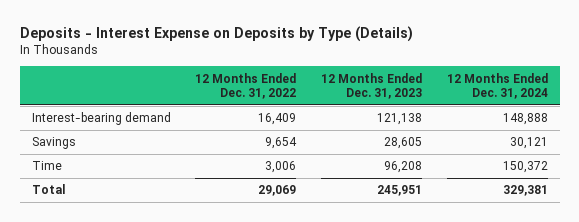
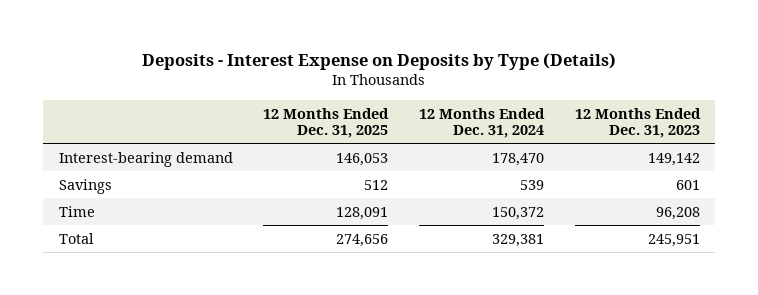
- | 12 Months Ended Dec. 31, 2022 | 12 Months Ended Dec. 31, 2023 | 12 Months Ended Dec. 31, 2024
+ | 12 Months Ended Dec. 31, 2025 | 12 Months Ended Dec. 31, 2024 | 12 Months Ended Dec. 31, 2023
- Interest-bearing demand | 16,409 | 121,138 | 148,888
- Savings | 9,654 | 28,605 | 30,121
+ Interest-bearing demand | 146,053 | 178,470 | 149,142
+ Savings | 512 | 539 | 601

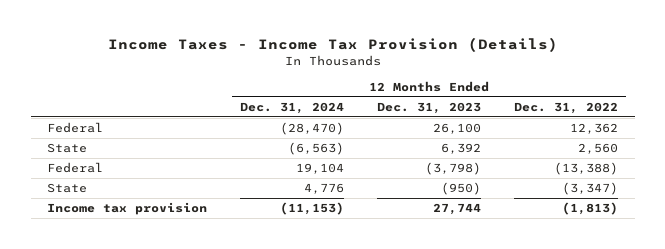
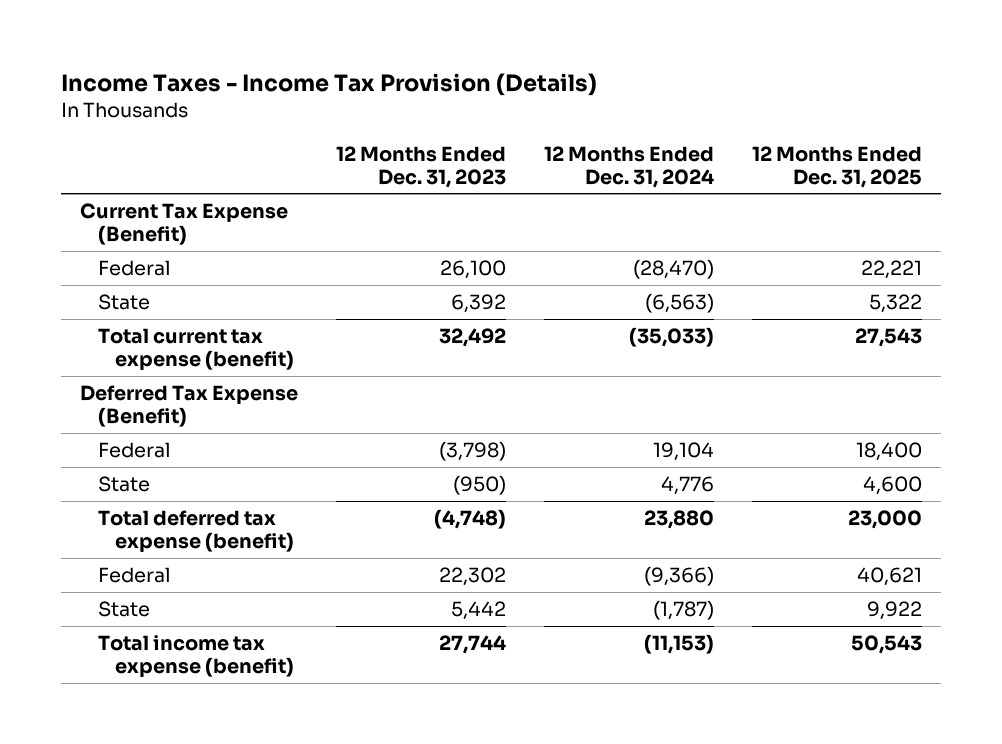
- | 12 Months Ended Dec. 31, 2024 | 12 Months Ended Dec. 31, 2023 | 12 Months Ended Dec. 31, 2022
+ | 12 Months Ended Dec. 31, 2023 | 12 Months Ended Dec. 31, 2024 | 12 Months Ended Dec. 31, 2025
+ Current Tax Expense (Benefit)
+ Total current tax expense (benefit) | 32,492 | (35,033) | 27,543
+ Deferred Tax Expense (Benefit)
- Income tax provision | (11,153) | 27,744 | (1,813)
+ Total deferred tax expense (benefit) | (4,748) | 23,880 | 23,000
+ Federal | 22,302 | (9,366) | 40,621
+ State | 5,442 | (1,787) | 9,922
+ Total income tax expense (benefit) | 27,744 | (11,153) | 50,543

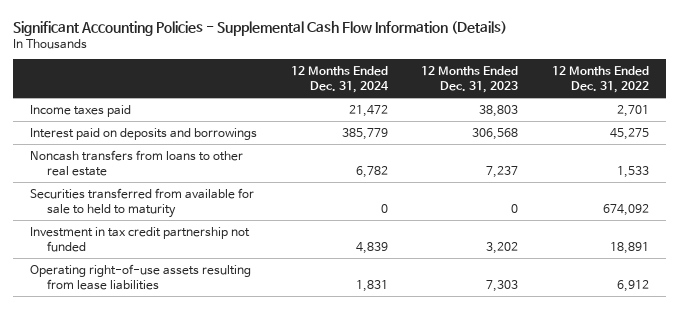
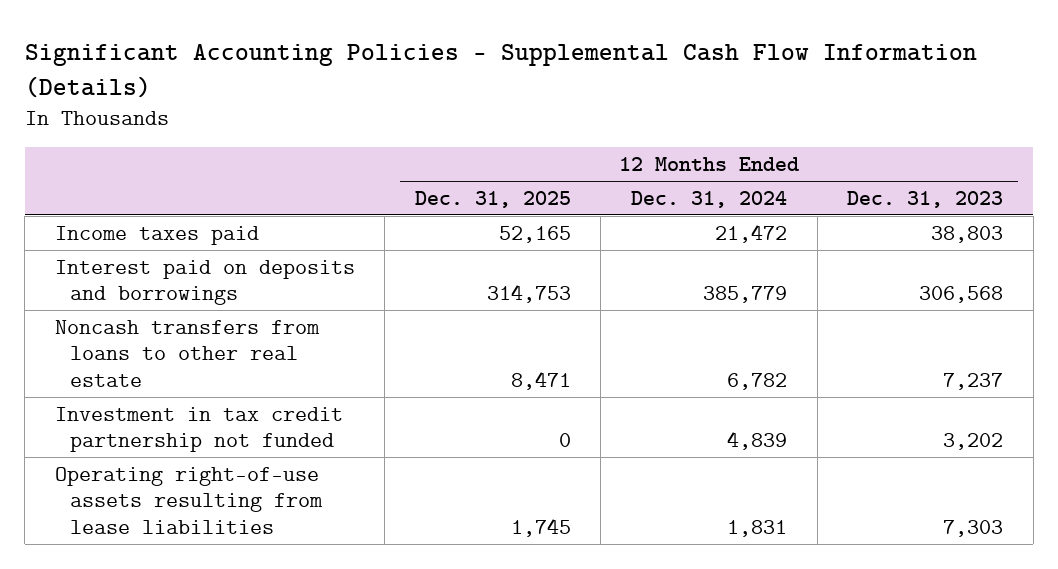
- | 12 Months Ended Dec. 31, 2024 | 12 Months Ended Dec. 31, 2023 | 12 Months Ended Dec. 31, 2022
+ | 12 Months Ended Dec. 31, 2025 | 12 Months Ended Dec. 31, 2024 | 12 Months Ended Dec. 31, 2023
- Securities transferred from available for sale to held to maturity | 0 | 0 | 674,092

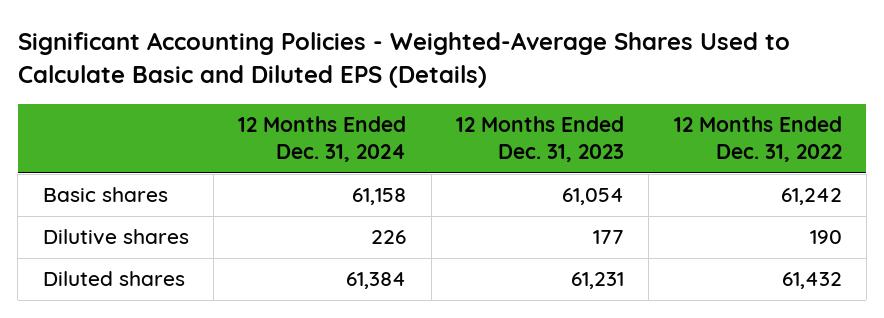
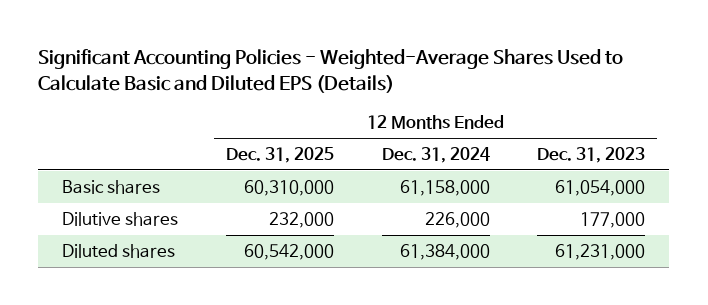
- | 12 Months Ended Dec. 31, 2024 | 12 Months Ended Dec. 31, 2023 | 12 Months Ended Dec. 31, 2022
+ | 12 Months Ended Dec. 31, 2025 | 12 Months Ended Dec. 31, 2024 | 12 Months Ended Dec. 31, 2023
- Basic shares | 61,158 | 61,054 | 61,242
- Dilutive shares | 226 | 177 | 190
- Diluted shares | 61,384 | 61,231 | 61,432
+ Basic shares | 60,310,000 | 61,158,000 | 61,054,000
+ Dilutive shares | 232,000 | 226,000 | 177,000
+ Diluted shares | 60,542,000 | 61,384,000 | 61,231,000

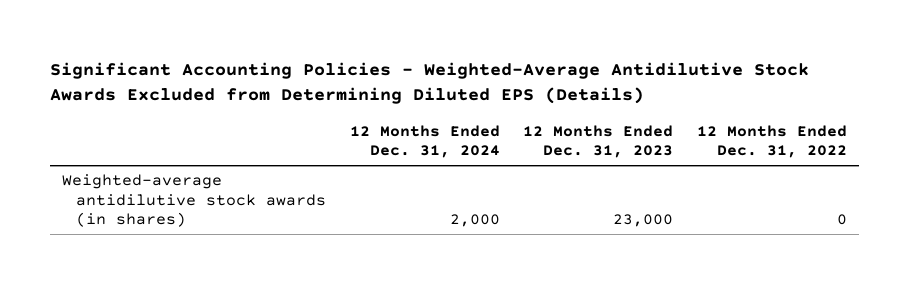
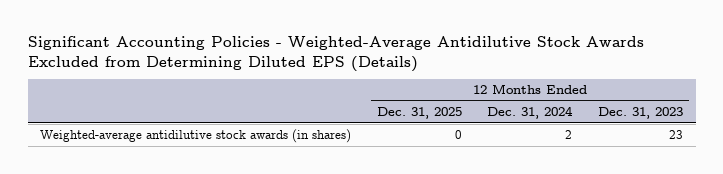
- | 12 Months Ended Dec. 31, 2024 | 12 Months Ended Dec. 31, 2023 | 12 Months Ended Dec. 31, 2022
+ | 12 Months Ended Dec. 31, 2025 | 12 Months Ended Dec. 31, 2024 | 12 Months Ended Dec. 31, 2023
- Weighted-average antidilutive stock awards (in shares) | 2,000 | 23,000 | 0
+ Weighted-average antidilutive stock awards (in shares) | 0 | 2 | 23

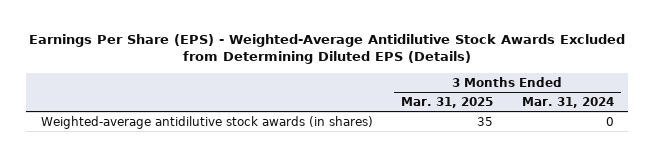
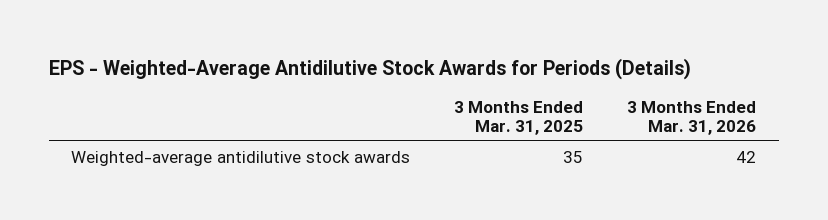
- Earnings Per Share (EPS) - Weighted-Average Antidilutive Stock Awards Excluded from Determining Diluted EPS (Details)
+ EPS - Weighted-Average Antidilutive Stock Awards for Periods (Details)
- | 3 Months Ended Mar. 31, 2025 | 3 Months Ended Mar. 31, 2024
+ | 3 Months Ended Mar. 31, 2025 | 3 Months Ended Mar. 31, 2026
- Weighted-average antidilutive stock awards (in shares) | 35 | 0
+ Weighted-average antidilutive stock awards | 35 | 42

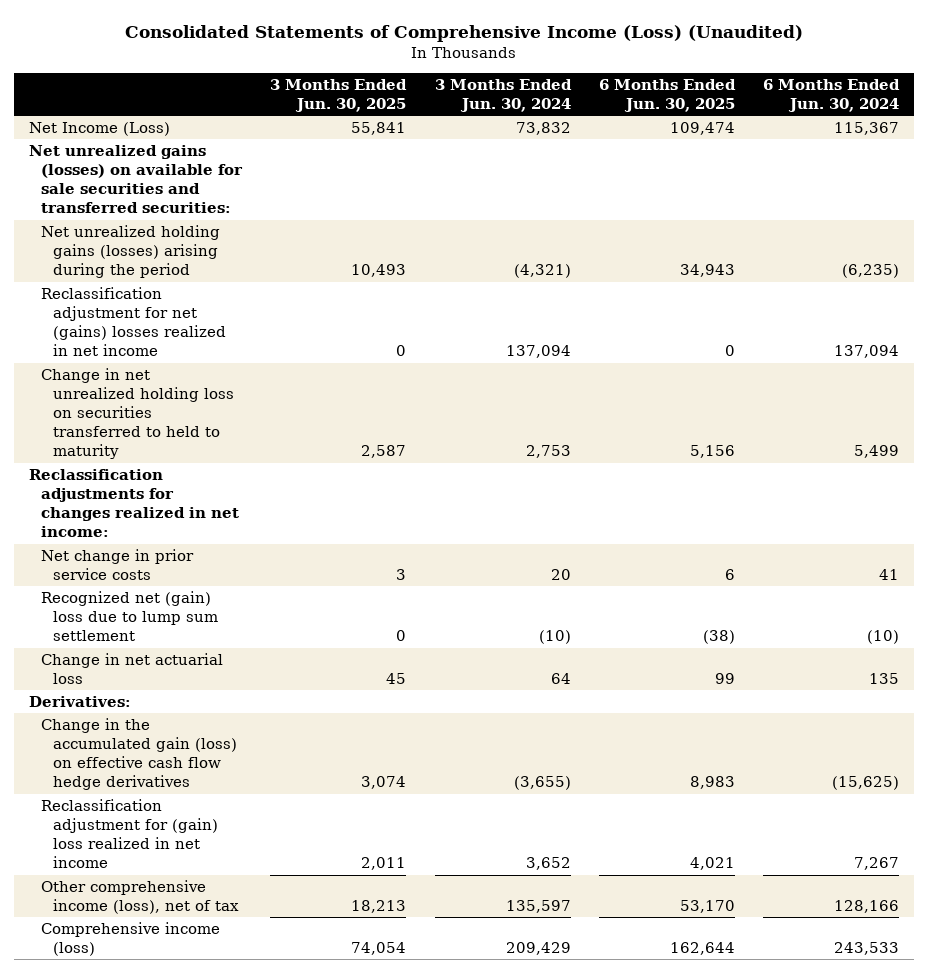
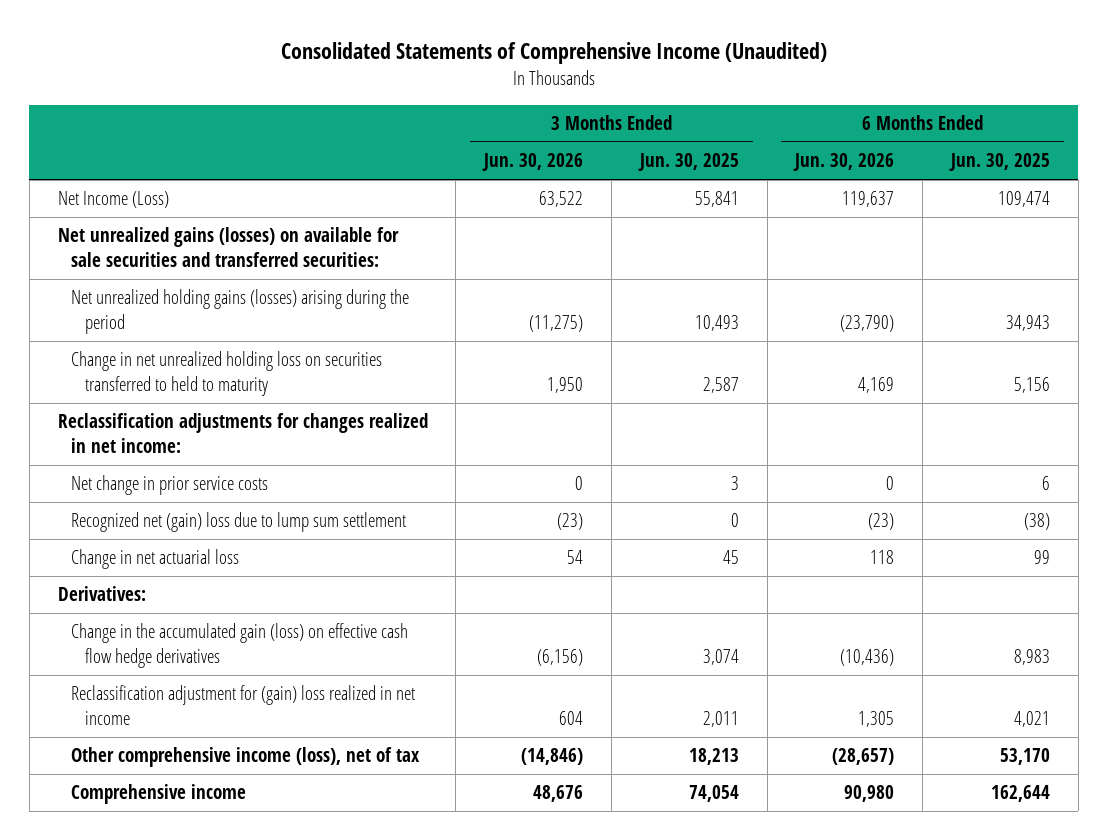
- Consolidated Statements of Comprehensive Income (Loss) (Unaudited)
+ Consolidated Statements of Comprehensive Income (Unaudited)
- | 3 Months Ended Jun. 30, 2025 | 3 Months Ended Jun. 30, 2024 | 6 Months Ended Jun. 30, 2025 | 6 Months Ended Jun. 30, 2024
+ | 3 Months Ended Jun. 30, 2026 | 3 Months Ended Jun. 30, 2025 | 6 Months Ended Jun. 30, 2026 | 6 Months Ended Jun. 30, 2025
- Reclassification adjustment for net (gains) losses realized in net income | 0 | 137,094 | 0 | 137,094
- Comprehensive income (loss) | 74,054 | 209,429 | 162,644 | 243,533
+ Comprehensive income | 48,676 | 74,054 | 90,980 | 162,644

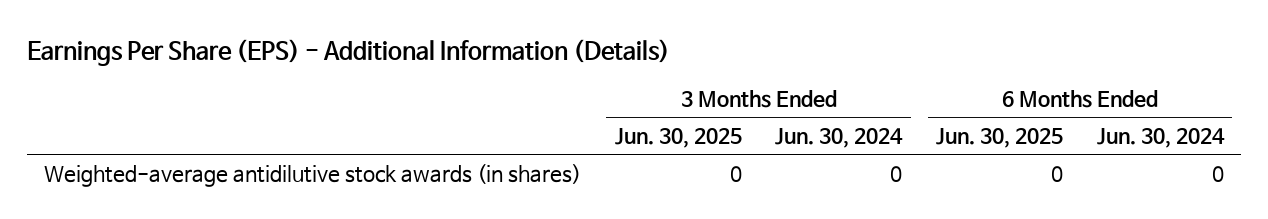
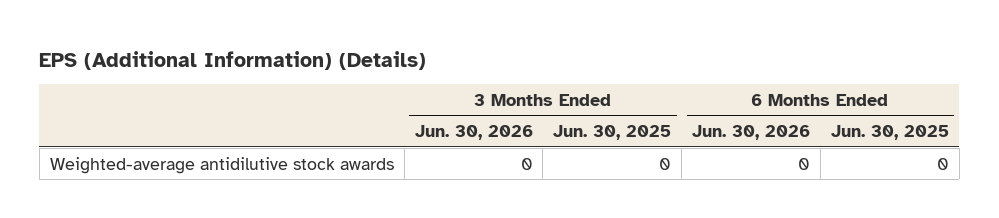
- Earnings Per Share (EPS) - Additional Information (Details)
+ EPS (Additional Information) (Details)
- | 3 Months Ended Jun. 30, 2025 | 3 Months Ended Jun. 30, 2024 | 6 Months Ended Jun. 30, 2025 | 6 Months Ended Jun. 30, 2024
+ | 3 Months Ended Jun. 30, 2026 | 3 Months Ended Jun. 30, 2025 | 6 Months Ended Jun. 30, 2026 | 6 Months Ended Jun. 30, 2025
- Weighted-average antidilutive stock awards (in shares) | 0 | 0 | 0 | 0
+ Weighted-average antidilutive stock awards | 0 | 0 | 0 | 0

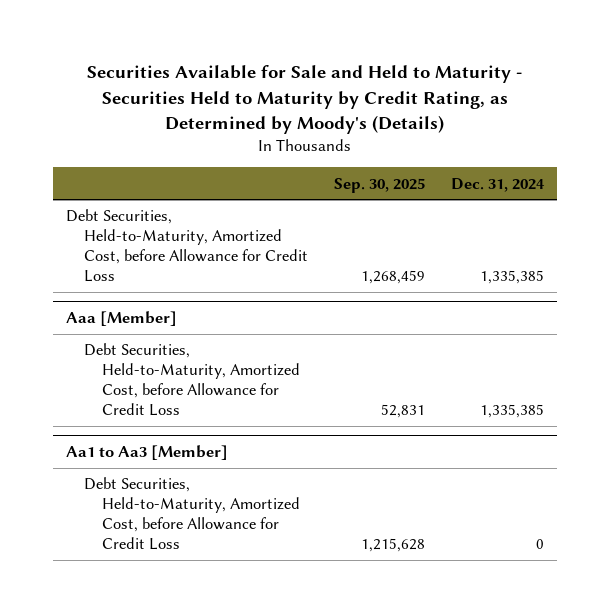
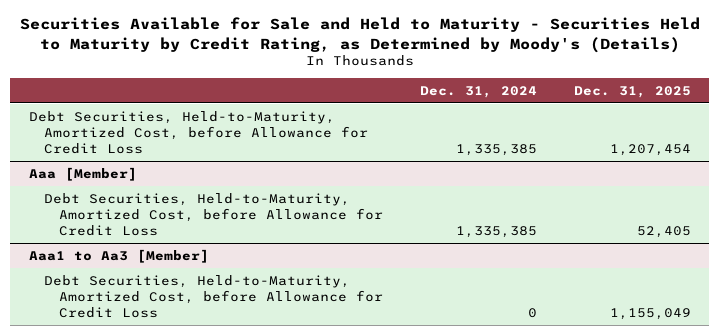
- | Sep. 30, 2025 | Dec. 31, 2024
+ | Dec. 31, 2024 | Dec. 31, 2025
- Aa1 to Aa3 [Member]
+ Aaa1 to Aa3 [Member]

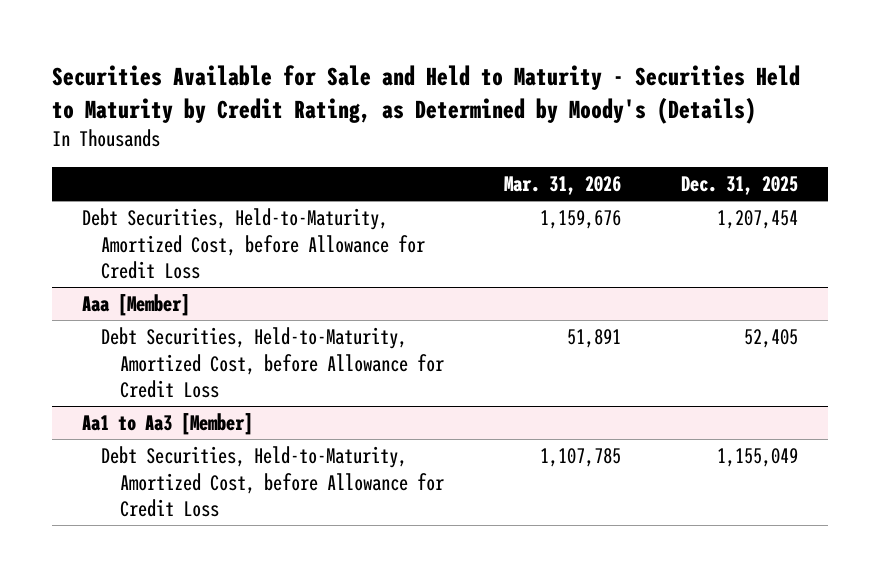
- | Dec. 31, 2024 | Dec. 31, 2025
+ | Mar. 31, 2026 | Dec. 31, 2025
- Aaa1 to Aa3 [Member]
+ Aa1 to Aa3 [Member]

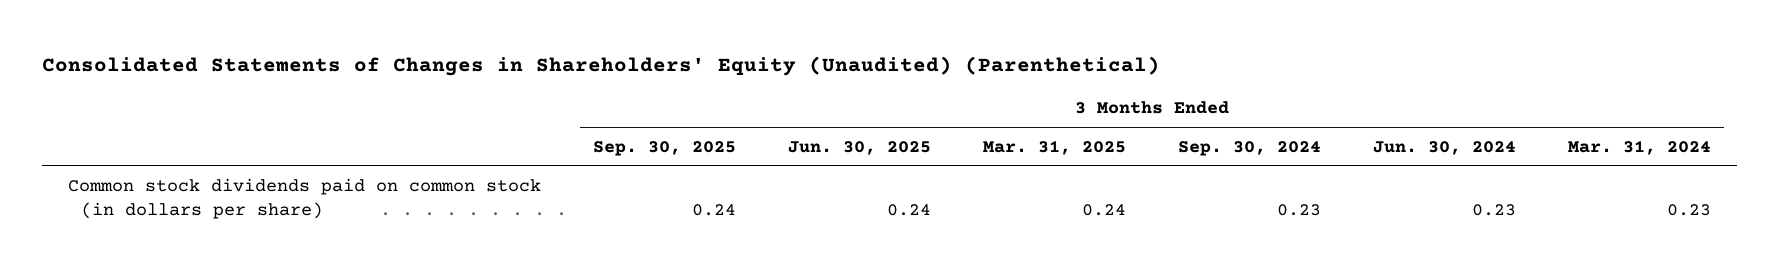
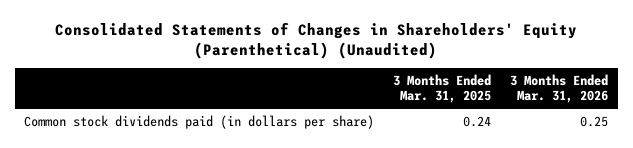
- Consolidated Statements of Changes in Shareholders' Equity (Unaudited) (Parenthetical)
+ Consolidated Statements of Changes in Shareholders' Equity (Parenthetical) (Unaudited)
- | 3 Months Ended Sep. 30, 2025 | 3 Months Ended Jun. 30, 2025 | 3 Months Ended Mar. 31, 2025 | 3 Months Ended Sep. 30, 2024 | 3 Months Ended Jun. 30, 2024 | 3 Months Ended Mar. 31, 2024
+ | 3 Months Ended Mar. 31, 2025 | 3 Months Ended Mar. 31, 2026
- Common stock dividends paid on common stock (in dollars per share) | 0.24 | 0.24 | 0.24 | 0.23 | 0.23 | 0.23
+ Common stock dividends paid (in dollars per share) | 0.24 | 0.25

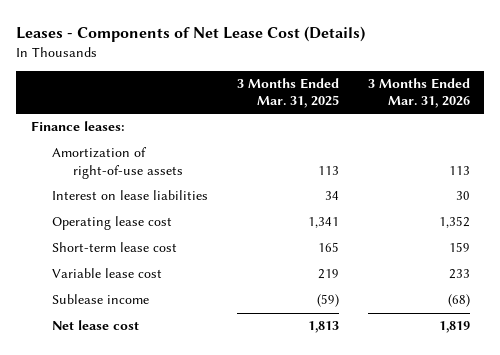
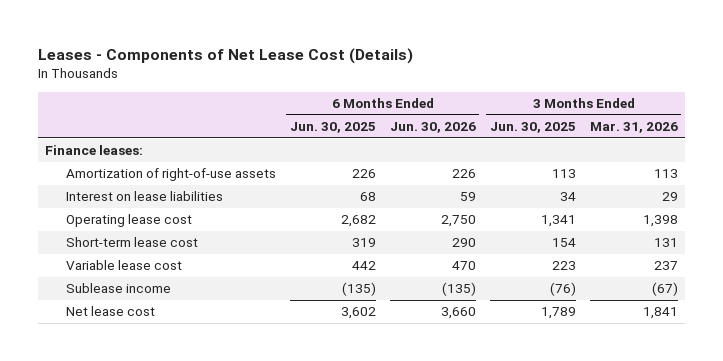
- | 3 Months Ended Mar. 31, 2025 | 3 Months Ended Mar. 31, 2026
+ | 6 Months Ended Jun. 30, 2025 | 6 Months Ended Jun. 30, 2026 | 3 Months Ended Jun. 30, 2025 | 3 Months Ended Mar. 31, 2026
- Interest on lease liabilities | 34 | 30
- Operating lease cost | 1,341 | 1,352
- Short-term lease cost | 165 | 159
- Variable lease cost | 219 | 233
- Sublease income | (59) | (68)
- Net lease cost | 1,813 | 1,819
+ Interest on lease liabilities | 68 | 59 | 34 | 29
+ Operating lease cost | 2,682 | 2,750 | 1,341 | 1,398
+ Short-term lease cost | 319 | 290 | 154 | 131
+ Variable lease cost | 442 | 470 | 223 | 237
+ Sublease income | (135) | (135) | (76) | (67)
+ Net lease cost | 3,602 | 3,660 | 1,789 | 1,841

